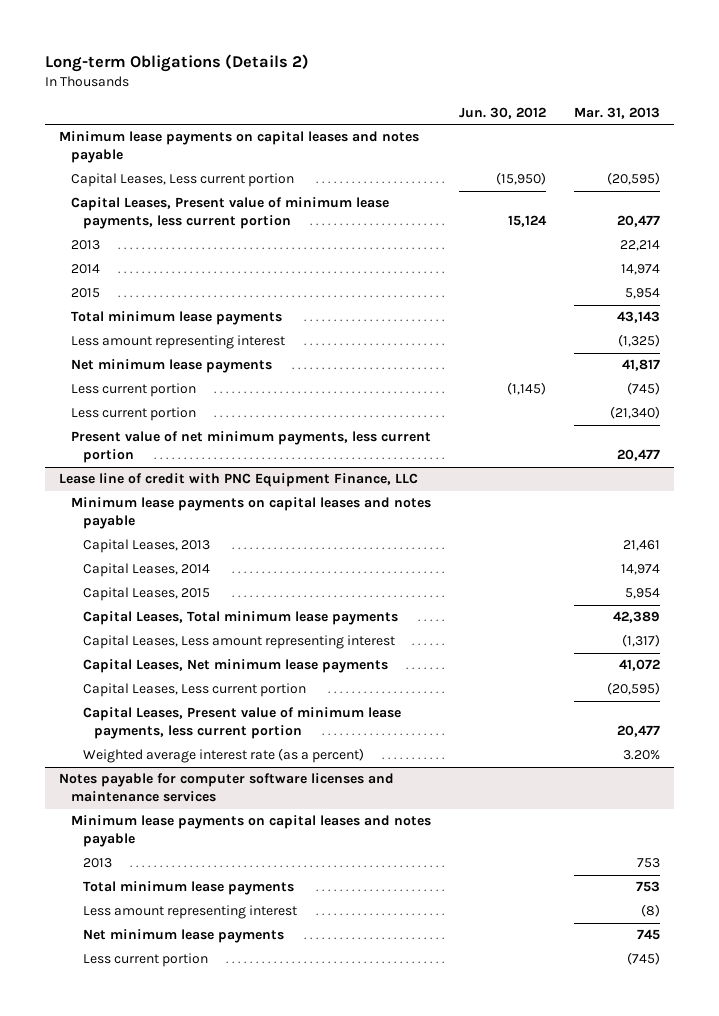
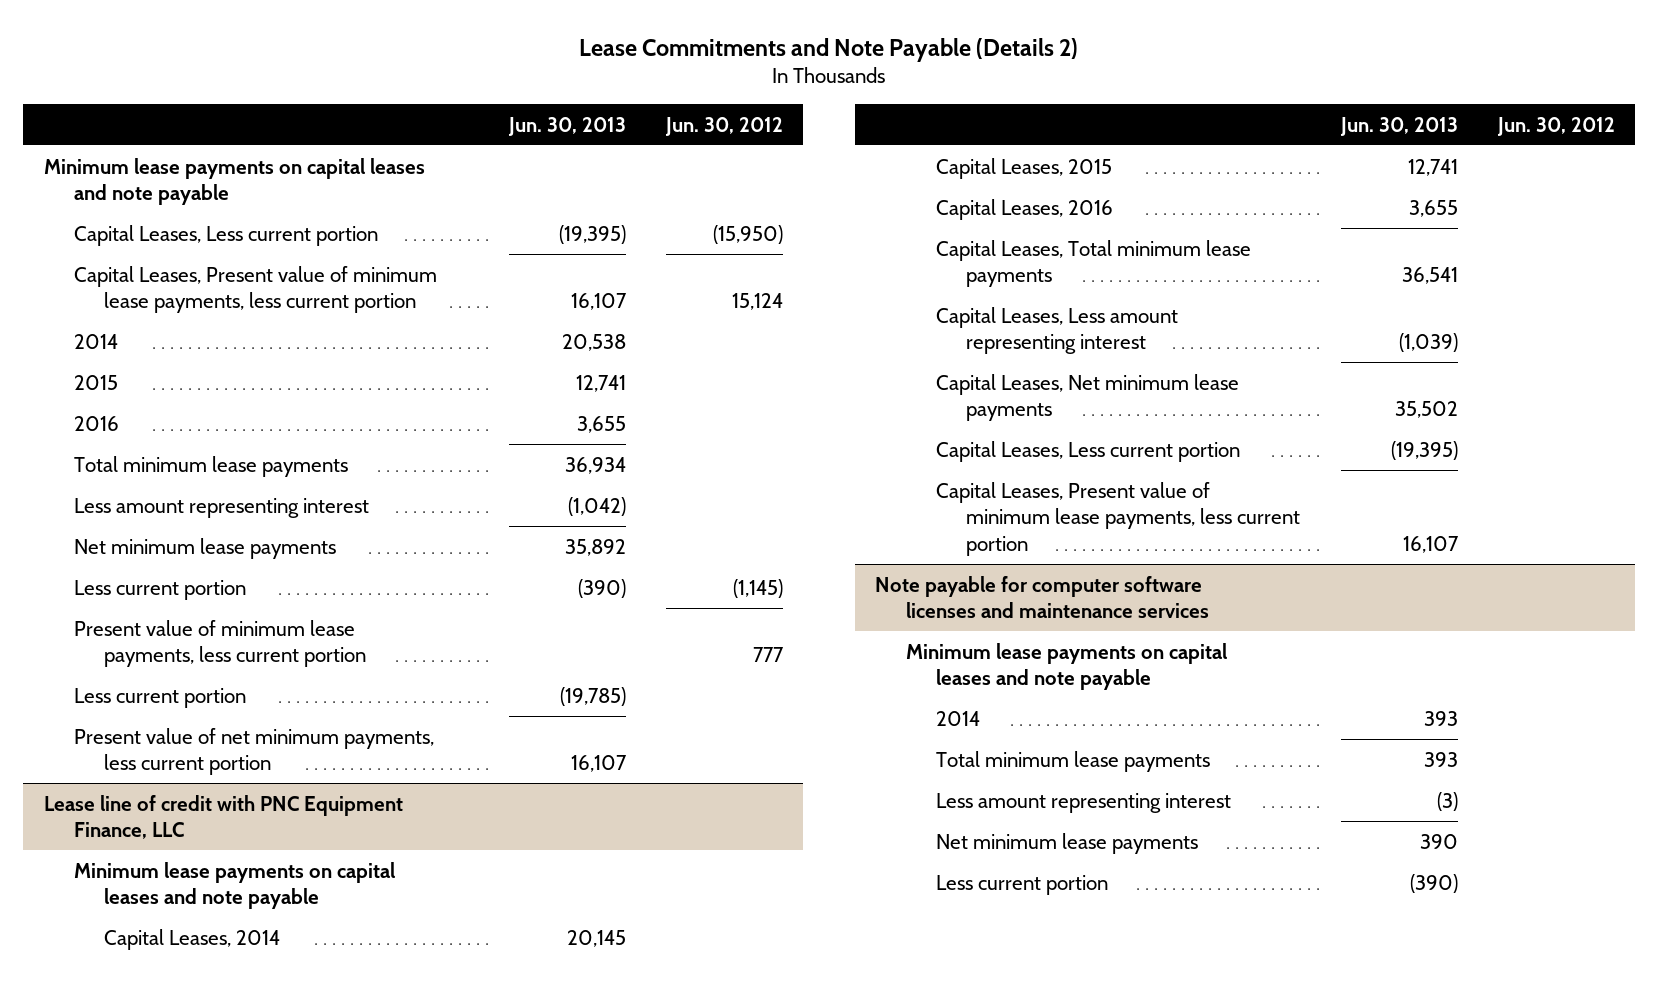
- Long-term Obligations (Details 2)
+ Lease Commitments and Note Payable (Details 2)
- | Jun. 30, 2012 | Mar. 31, 2013
+ | Jun. 30, 2013 | Jun. 30, 2012
- Minimum lease payments on capital leases and notes payable
+ Minimum lease payments on capital leases and note payable
- 2013 | | 22,214
+ 2016 | 3,655 |
+ Present value of minimum lease payments, less current portion | | 777
@ Lease line of credit with PNC Equipment Finance, LLC
- Minimum lease payments on capital leases and notes payable
- Capital Leases, 2013 | | 21,461
+ Minimum lease payments on capital leases and note payable
+ Capital Leases, 2016 | 3,655 |
- Weighted average interest rate (as a percent) | | 3.20%
- Notes payable for computer software licenses and maintenance services
- Minimum lease payments on capital leases and notes payable
- 2013 | | 753
+ Note payable for computer software licenses and maintenance services
+ Minimum lease payments on capital leases and note payable
+ 2014 | 393 |

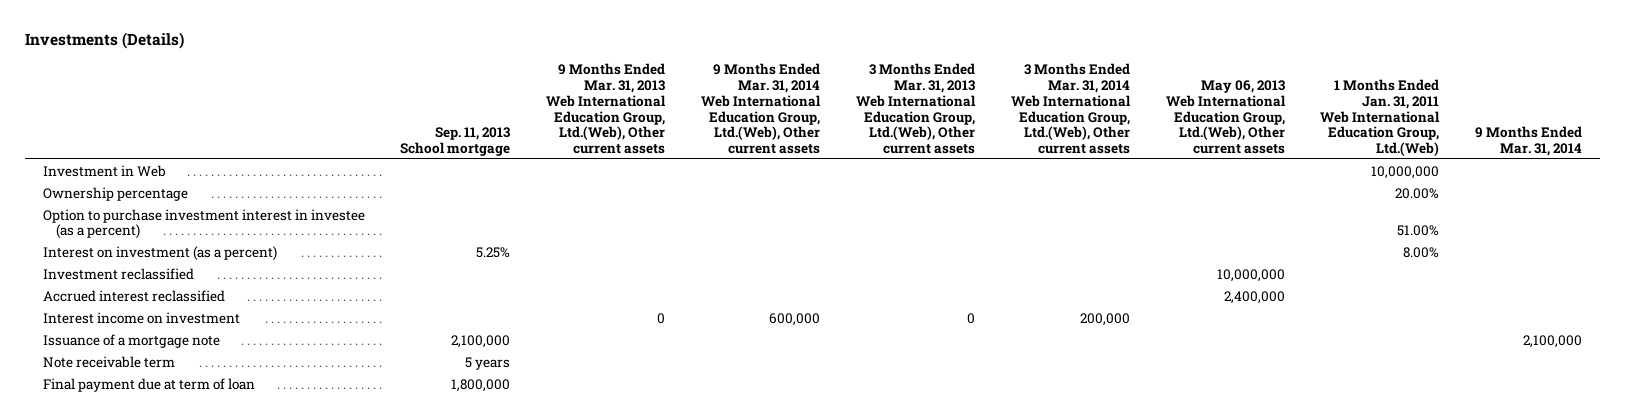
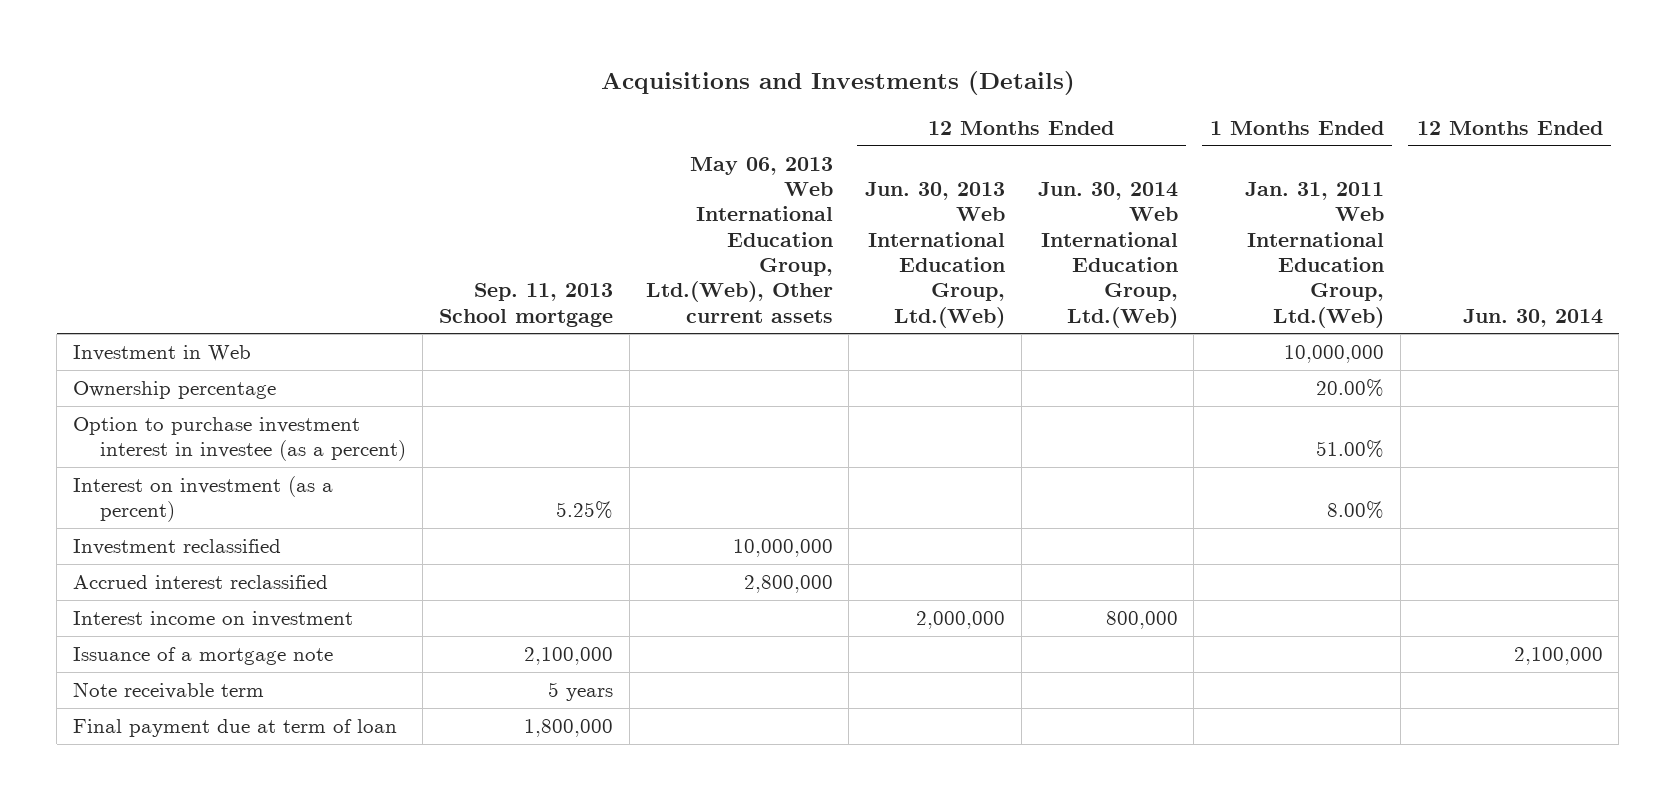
- Investments (Details)
+ Acquisitions and Investments (Details)
- | Sep. 11, 2013 School mortgage | 9 Months Ended Mar. 31, 2013 Web International Education Group, Ltd.(Web), Other current assets | 9 Months Ended Mar. 31, 2014 Web International Education Group, Ltd.(Web), Other current assets | 3 Months Ended Mar. 31, 2013 Web International Education Group, Ltd.(Web), Other current assets | 3 Months Ended Mar. 31, 2014 Web International Education Group, Ltd.(Web), Other current assets | May 06, 2013 Web International Education Group, Ltd.(Web), Other current assets | 1 Months Ended Jan. 31, 2011 Web International Education Group, Ltd.(Web) | 9 Months Ended Mar. 31, 2014
+ | Sep. 11, 2013 School mortgage | May 06, 2013 Web International Education Group, Ltd.(Web), Other current assets | 12 Months Ended Jun. 30, 2013 Web International Education Group, Ltd.(Web) | 12 Months Ended Jun. 30, 2014 Web International Education Group, Ltd.(Web) | 1 Months Ended Jan. 31, 2011 Web International Education Group, Ltd.(Web) | 12 Months Ended Jun. 30, 2014
- Accrued interest reclassified | | | | | | 2,400,000 | |
+ Accrued interest reclassified | | 2,800,000 | | | |

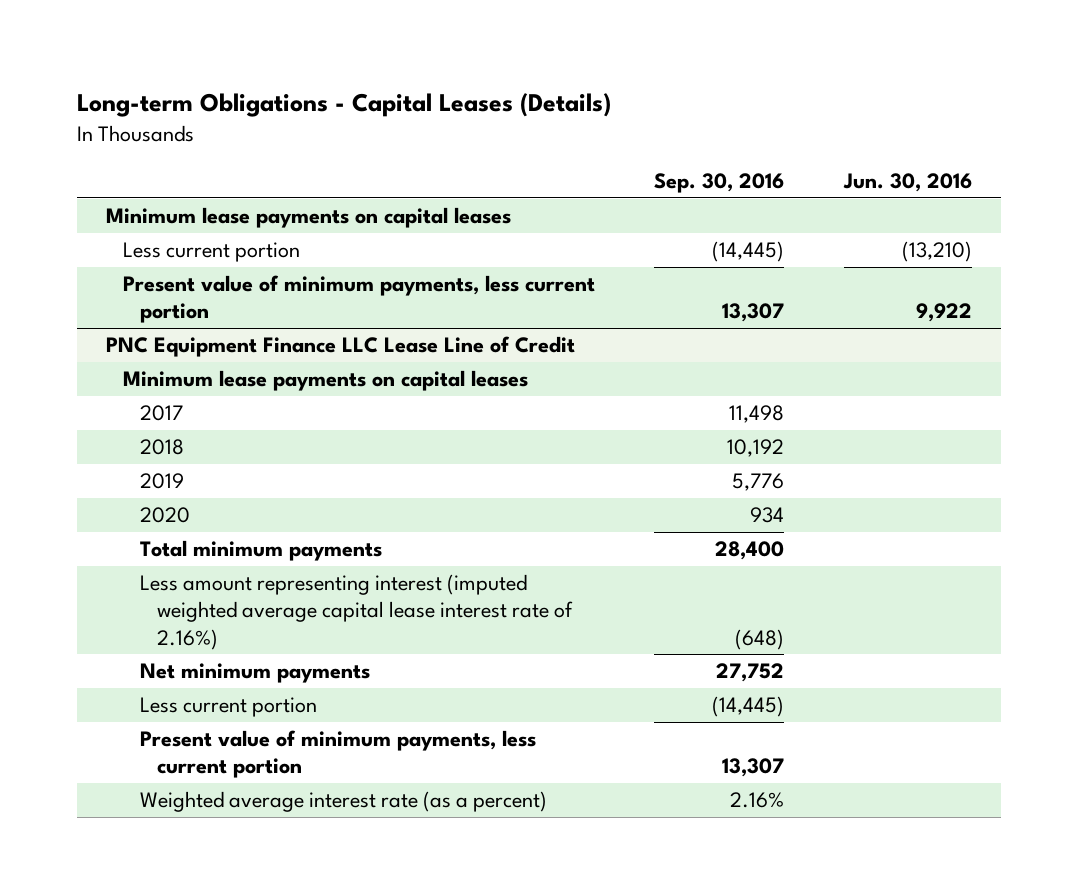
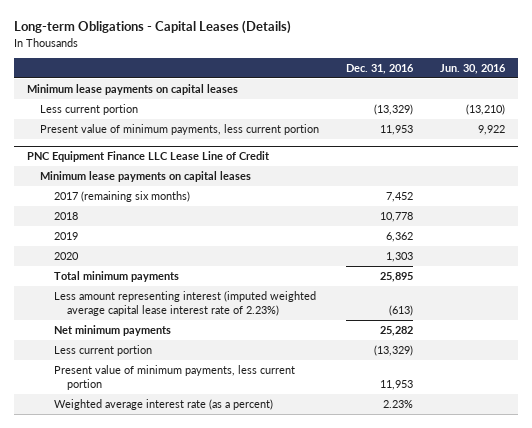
- | Sep. 30, 2016 | Jun. 30, 2016
+ | Dec. 31, 2016 | Jun. 30, 2016
@ PNC Equipment Finance LLC Lease Line of Credit
- 2017 | 11,498 |
+ 2017 (remaining six months) | 7,452 |
- Less amount representing interest (imputed weighted average capital lease interest rate of 2.16%) | (648) |
+ Less amount representing interest (imputed weighted average capital lease interest rate of 2.23%) | (613) |

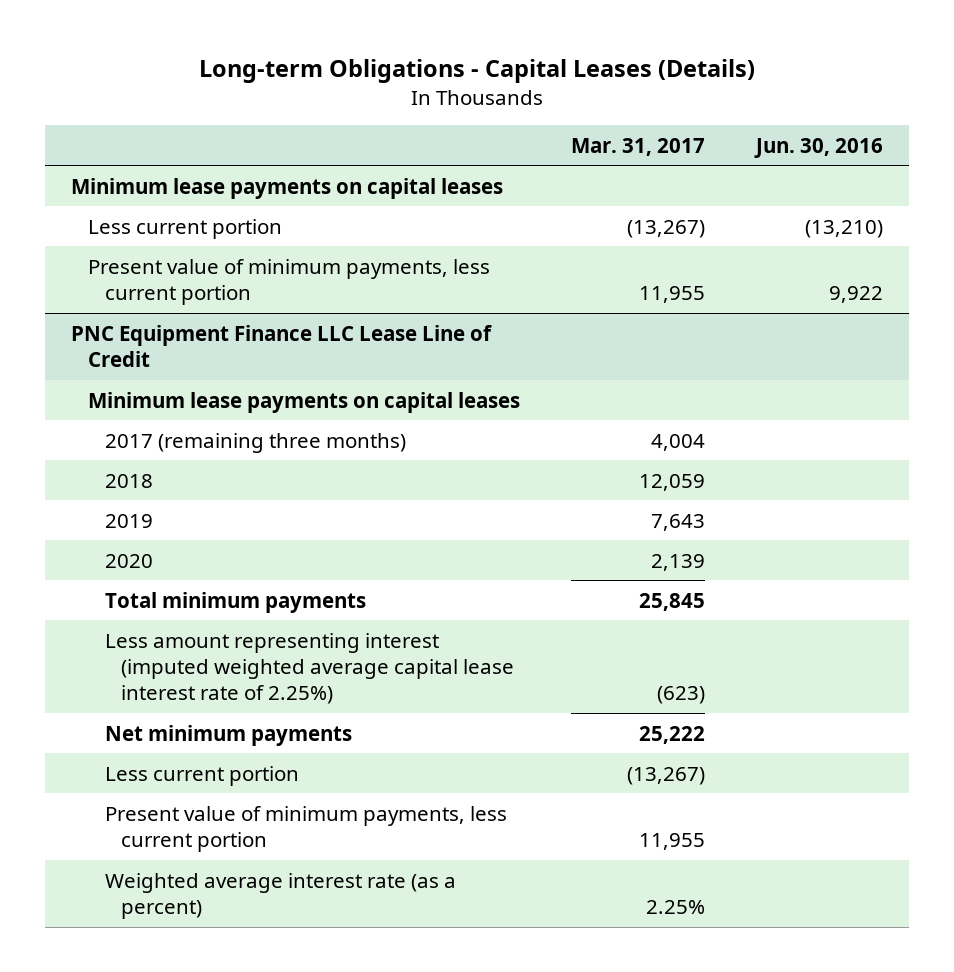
- | Dec. 31, 2016 | Jun. 30, 2016
+ | Mar. 31, 2017 | Jun. 30, 2016
@ PNC Equipment Finance LLC Lease Line of Credit
- 2017 (remaining six months) | 7,452 |
+ 2017 (remaining three months) | 4,004 |
- Less amount representing interest (imputed weighted average capital lease interest rate of 2.23%) | (613) |
+ Less amount representing interest (imputed weighted average capital lease interest rate of 2.25%) | (623) |

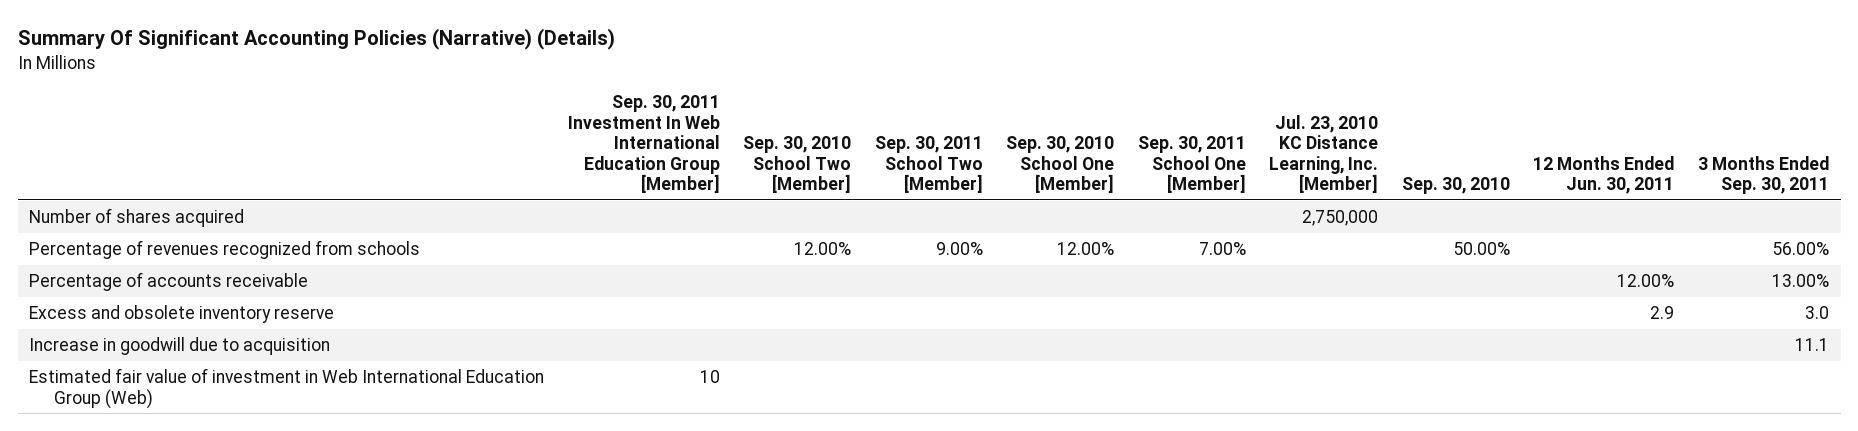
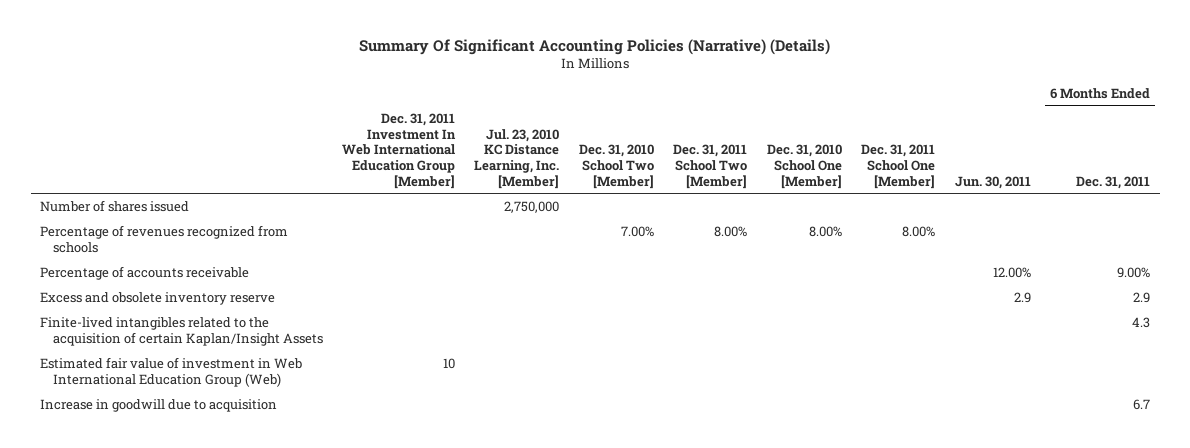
- | Sep. 30, 2011 Investment In Web International Education Group [Member] | Sep. 30, 2010 School Two [Member] | Sep. 30, 2011 School Two [Member] | Sep. 30, 2010 School One [Member] | Sep. 30, 2011 School One [Member] | Jul. 23, 2010 KC Distance Learning, Inc. [Member] | Sep. 30, 2010 | 12 Months Ended Jun. 30, 2011 | 3 Months Ended Sep. 30, 2011
+ | Dec. 31, 2011 Investment In Web International Education Group [Member] | Jul. 23, 2010 KC Distance Learning, Inc. [Member] | Dec. 31, 2010 School Two [Member] | Dec. 31, 2011 School Two [Member] | Dec. 31, 2010 School One [Member] | Dec. 31, 2011 School One [Member] | Jun. 30, 2011 | 6 Months Ended Dec. 31, 2011
- Number of shares acquired | | | | | | 2,750,000 | | |
+ Number of shares issued | | 2,750,000 | | | | | |
+ Finite-lived intangibles related to the acquisition of certain Kaplan/Insight Assets | | | | | | | | 4.3
moved down: Increase in goodwill due to acquisition | | | | | | | | 6.7

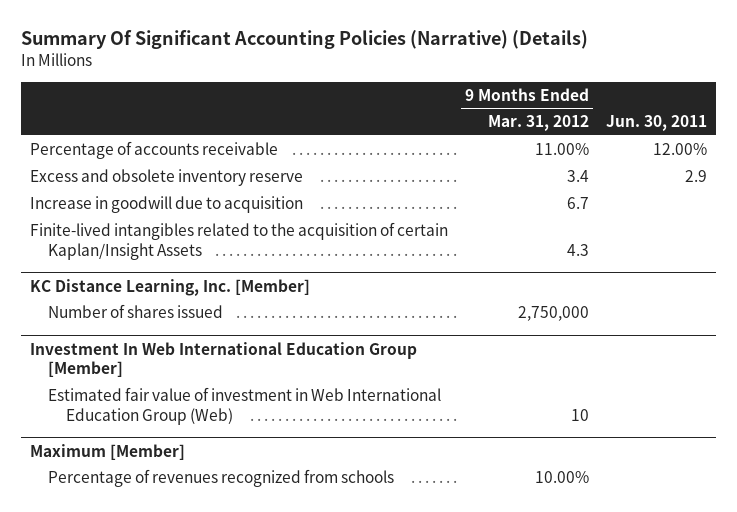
- | Dec. 31, 2011 Investment In Web International Education Group [Member] | Jul. 23, 2010 KC Distance Learning, Inc. [Member] | Dec. 31, 2010 School Two [Member] | Dec. 31, 2011 School Two [Member] | Dec. 31, 2010 School One [Member] | Dec. 31, 2011 School One [Member] | Jun. 30, 2011 | 6 Months Ended Dec. 31, 2011
+ | 9 Months Ended Mar. 31, 2012 | Jun. 30, 2011
- Number of shares issued | | 2,750,000 | | | | | |
- Percentage of revenues recognized from schools | | | 7.00% | 8.00% | 8.00% | 8.00% | |
- Estimated fair value of investment in Web International Education Group (Web) | 10 | | | | | | |
moved down: Finite-lived intangibles related to the acquisition of certain Kaplan/Insight Assets | 4.3 |
+ KC Distance Learning, Inc. [Member]
+ Number of shares issued | 2,750,000 |
+ Investment In Web International Education Group [Member]
+ Estimated fair value of investment in Web International Education Group (Web) | 10 |
+ Maximum [Member]
+ Percentage of revenues recognized from schools | 10.00% |

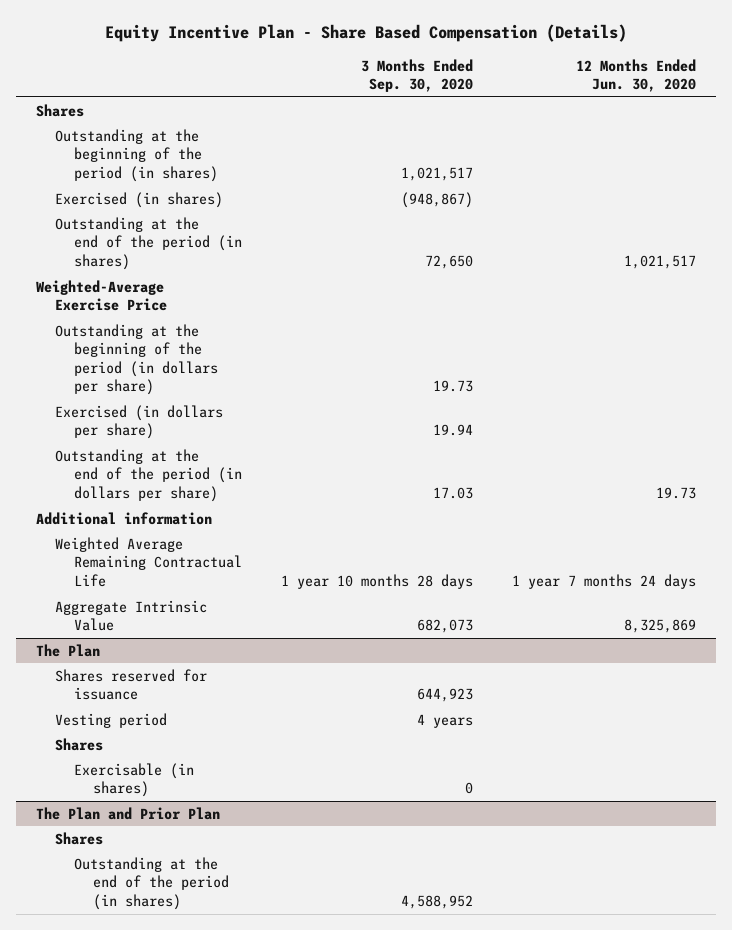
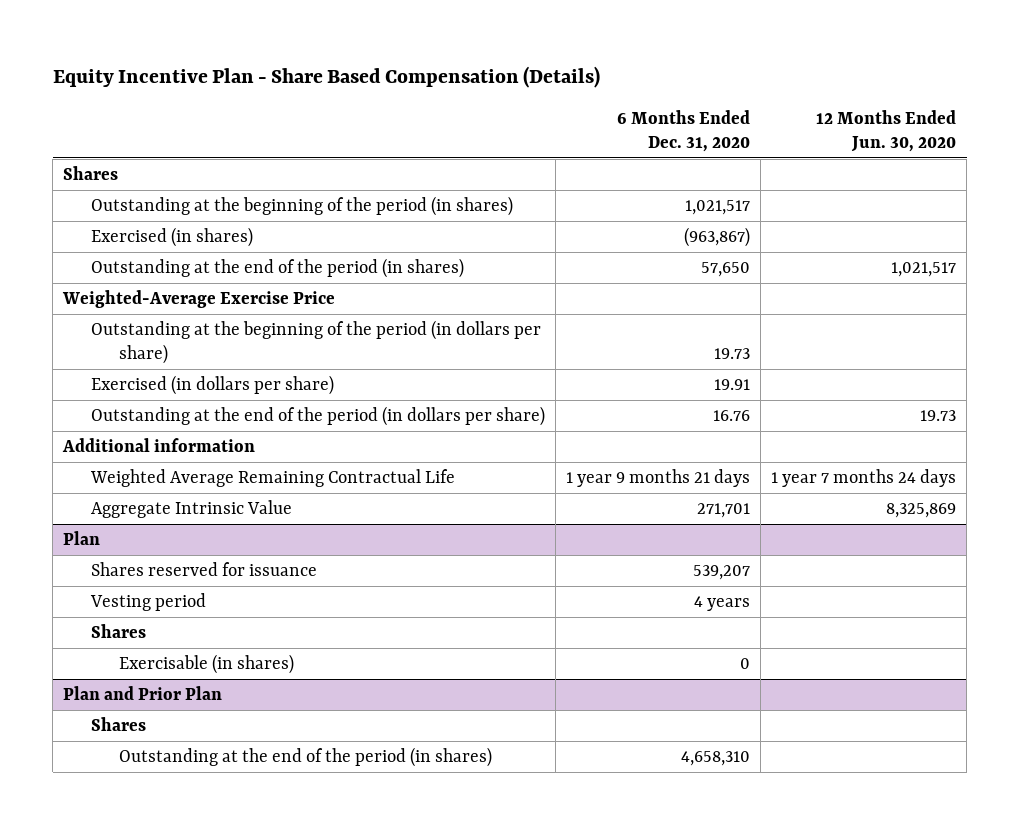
- | 3 Months Ended Sep. 30, 2020 | 12 Months Ended Jun. 30, 2020
+ | 6 Months Ended Dec. 31, 2020 | 12 Months Ended Jun. 30, 2020
- The Plan
+ Plan
- The Plan and Prior Plan
+ Plan and Prior Plan

